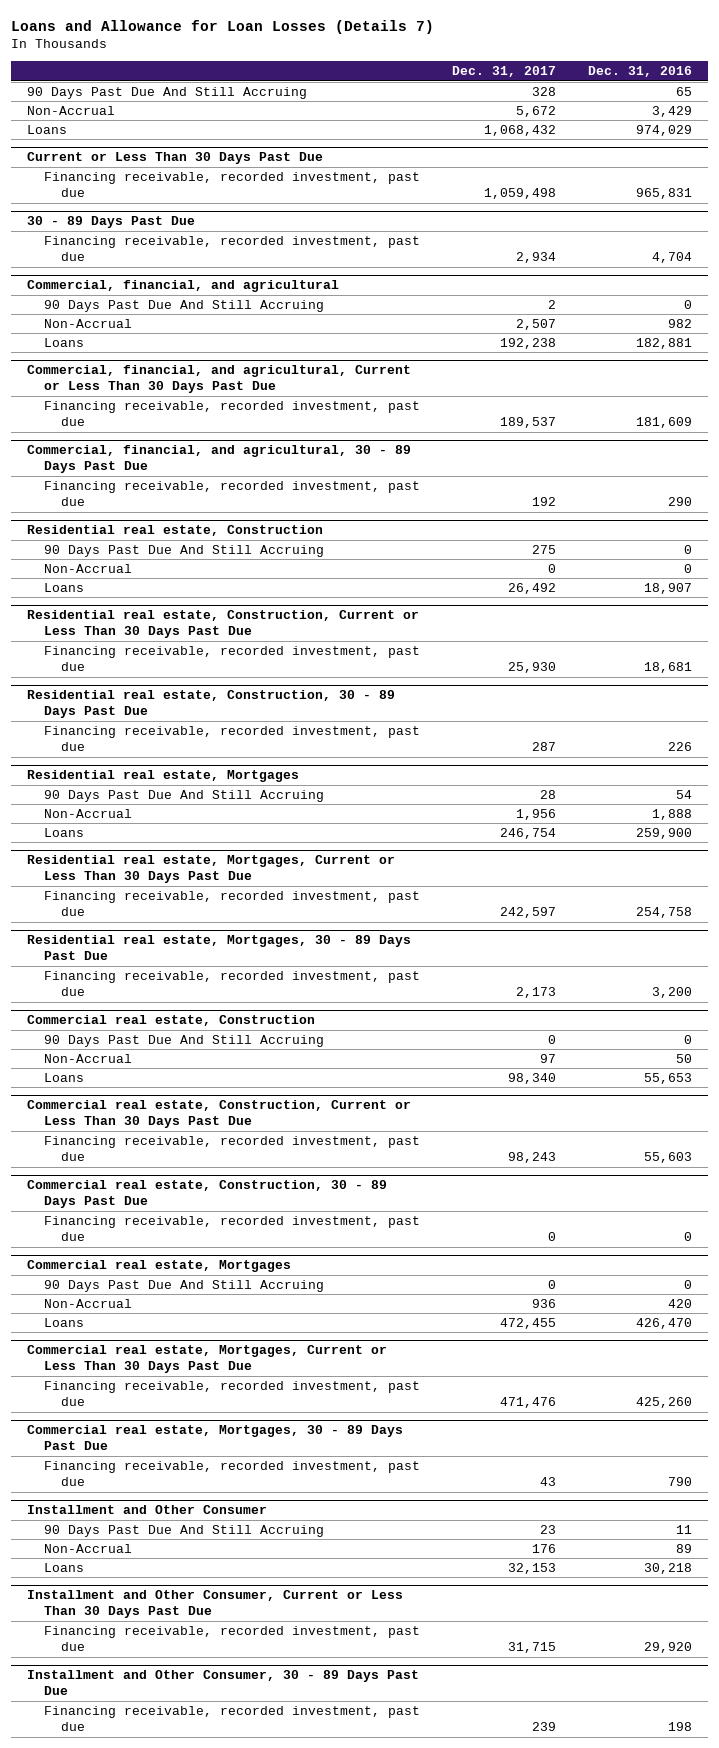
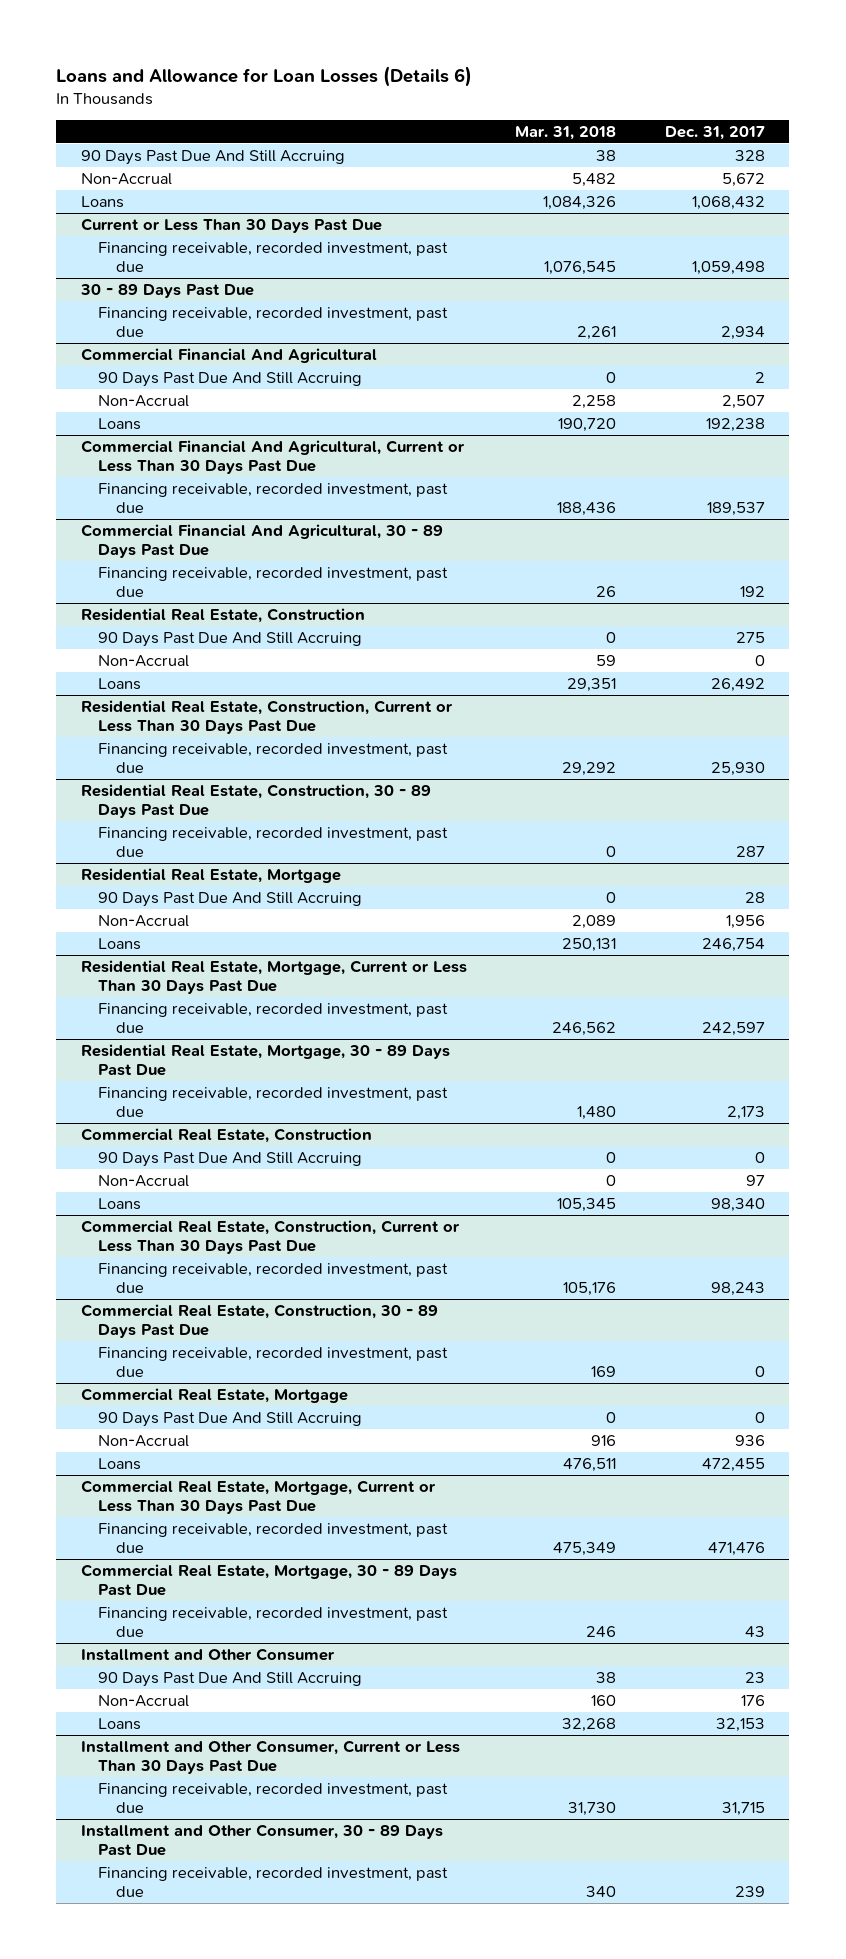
- Loans and Allowance for Loan Losses (Details 7)
+ Loans and Allowance for Loan Losses (Details 6)
- | Dec. 31, 2017 | Dec. 31, 2016
+ | Mar. 31, 2018 | Dec. 31, 2017
- Commercial, financial, and agricultural
+ Commercial Financial And Agricultural
- Commercial, financial, and agricultural, Current or Less Than 30 Days Past Due
+ Commercial Financial And Agricultural, Current or Less Than 30 Days Past Due
- Commercial, financial, and agricultural, 30 - 89 Days Past Due
+ Commercial Financial And Agricultural, 30 - 89 Days Past Due
- Residential real estate, Construction
+ Residential Real Estate, Construction
- Residential real estate, Construction, Current or Less Than 30 Days Past Due
+ Residential Real Estate, Construction, Current or Less Than 30 Days Past Due
- Residential real estate, Construction, 30 - 89 Days Past Due
+ Residential Real Estate, Construction, 30 - 89 Days Past Due
- Residential real estate, Mortgages
+ Residential Real Estate, Mortgage
- Residential real estate, Mortgages, Current or Less Than 30 Days Past Due
+ Residential Real Estate, Mortgage, Current or Less Than 30 Days Past Due
- Residential real estate, Mortgages, 30 - 89 Days Past Due
+ Residential Real Estate, Mortgage, 30 - 89 Days Past Due
- Commercial real estate, Construction
+ Commercial Real Estate, Construction
- Commercial real estate, Construction, Current or Less Than 30 Days Past Due
+ Commercial Real Estate, Construction, Current or Less Than 30 Days Past Due
- Commercial real estate, Construction, 30 - 89 Days Past Due
+ Commercial Real Estate, Construction, 30 - 89 Days Past Due
- Commercial real estate, Mortgages
+ Commercial Real Estate, Mortgage
- Commercial real estate, Mortgages, Current or Less Than 30 Days Past Due
+ Commercial Real Estate, Mortgage, Current or Less Than 30 Days Past Due
- Commercial real estate, Mortgages, 30 - 89 Days Past Due
+ Commercial Real Estate, Mortgage, 30 - 89 Days Past Due

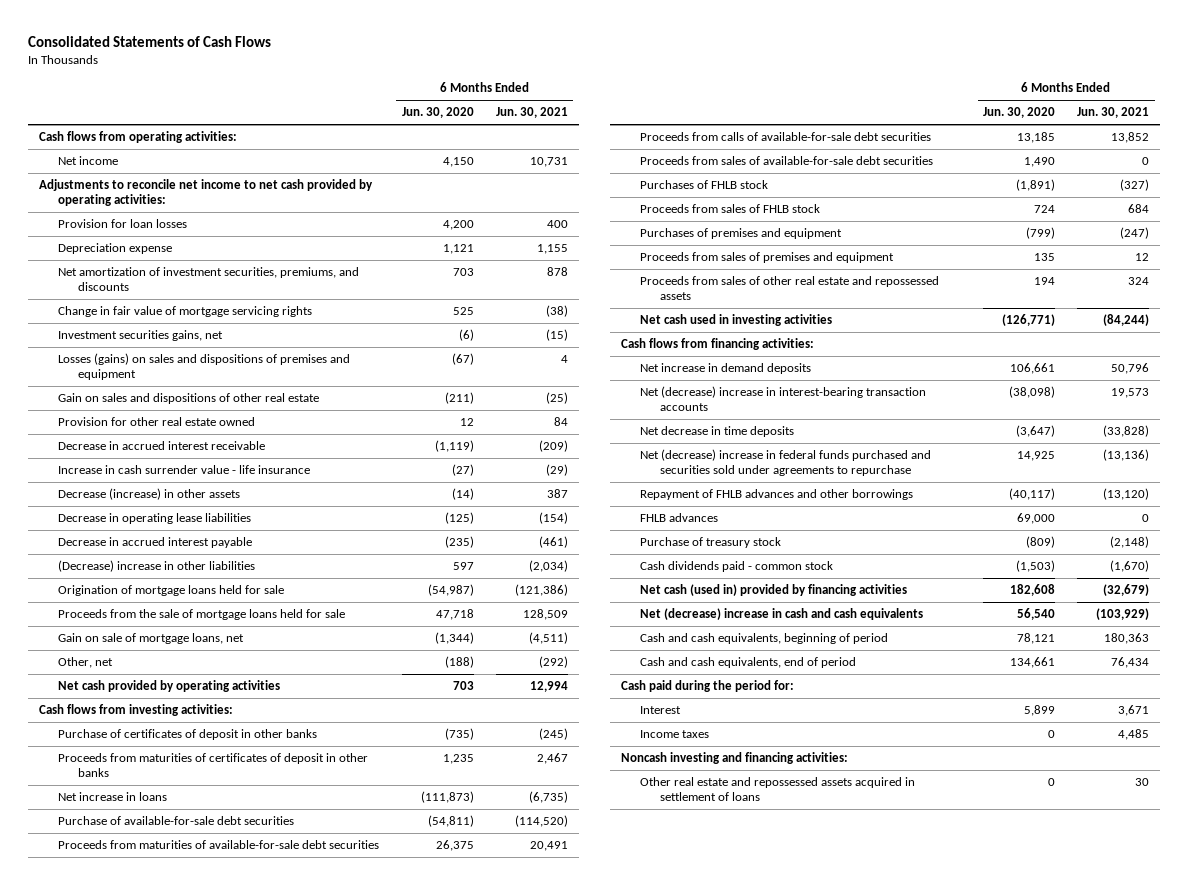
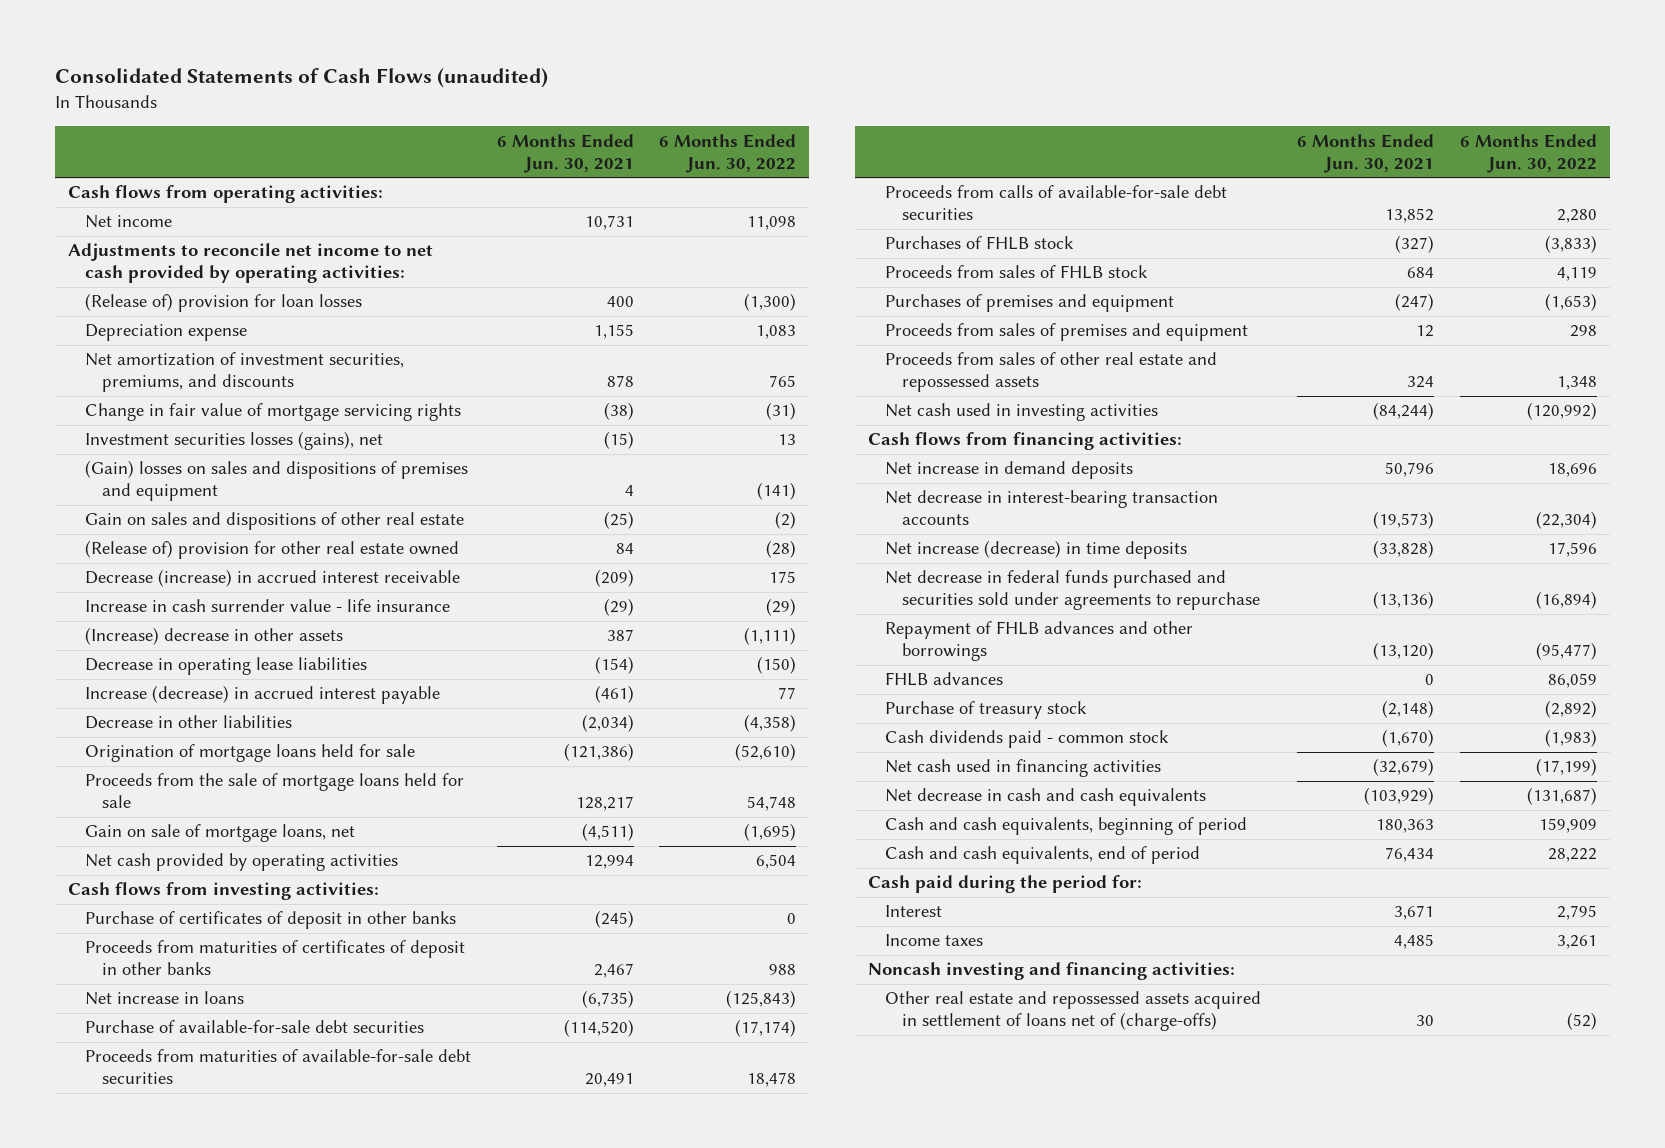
- Consolidated Statements of Cash Flows
+ Consolidated Statements of Cash Flows (unaudited)
- | 6 Months Ended Jun. 30, 2020 | 6 Months Ended Jun. 30, 2021
+ | 6 Months Ended Jun. 30, 2021 | 6 Months Ended Jun. 30, 2022
- Provision for loan losses | 4,200 | 400
+ (Release of) provision for loan losses | 400 | (1,300)
- Investment securities gains, net | (6) | (15)
- Losses (gains) on sales and dispositions of premises and equipment | (67) | 4
+ Investment securities losses (gains), net | (15) | 13
+ (Gain) losses on sales and dispositions of premises and equipment | 4 | (141)
- Provision for other real estate owned | 12 | 84
- Decrease in accrued interest receivable | (1,119) | (209)
+ (Release of) provision for other real estate owned | 84 | (28)
+ Decrease (increase) in accrued interest receivable | (209) | 175
- Decrease (increase) in other assets | (14) | 387
+ (Increase) decrease in other assets | 387 | (1,111)
- Decrease in accrued interest payable | (235) | (461)
- (Decrease) increase in other liabilities | 597 | (2,034)
+ Increase (decrease) in accrued interest payable | (461) | 77
+ Decrease in other liabilities | (2,034) | (4,358)
- Proceeds from the sale of mortgage loans held for sale | 47,718 | 128,509
+ Proceeds from the sale of mortgage loans held for sale | 128,217 | 54,748
- Other, net | (188) | (292)
- Proceeds from sales of available-for-sale debt securities | 1,490 | 0
- Net (decrease) increase in interest-bearing transaction accounts | (38,098) | 19,573
- Net decrease in time deposits | (3,647) | (33,828)
- Net (decrease) increase in federal funds purchased and securities sold under agreements to repurchase | 14,925 | (13,136)
+ Net decrease in interest-bearing transaction accounts | (19,573) | (22,304)
+ Net increase (decrease) in time deposits | (33,828) | 17,596
+ Net decrease in federal funds purchased and securities sold under agreements to repurchase | (13,136) | (16,894)
- Net cash (used in) provided by financing activities | 182,608 | (32,679)
- Net (decrease) increase in cash and cash equivalents | 56,540 | (103,929)
+ Net cash used in financing activities | (32,679) | (17,199)
+ Net decrease in cash and cash equivalents | (103,929) | (131,687)
- Other real estate and repossessed assets acquired in settlement of loans | 0 | 30
+ Other real estate and repossessed assets acquired in settlement of loans net of (charge-offs) | 30 | (52)

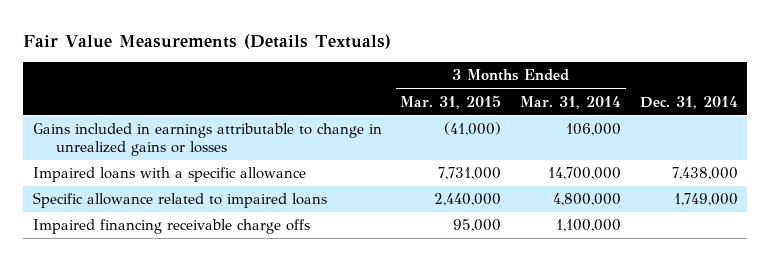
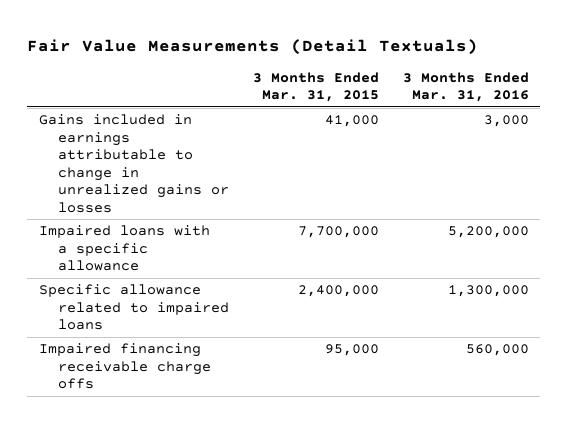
- Fair Value Measurements (Details Textuals)
+ Fair Value Measurements (Detail Textuals)
- | 3 Months Ended Mar. 31, 2015 | 3 Months Ended Mar. 31, 2014 | Dec. 31, 2014
+ | 3 Months Ended Mar. 31, 2015 | 3 Months Ended Mar. 31, 2016
- Gains included in earnings attributable to change in unrealized gains or losses | (41,000) | 106,000 |
- Impaired loans with a specific allowance | 7,731,000 | 14,700,000 | 7,438,000
- Specific allowance related to impaired loans | 2,440,000 | 4,800,000 | 1,749,000
+ Gains included in earnings attributable to change in unrealized gains or losses | 41,000 | 3,000
+ Impaired loans with a specific allowance | 7,700,000 | 5,200,000
+ Specific allowance related to impaired loans | 2,400,000 | 1,300,000

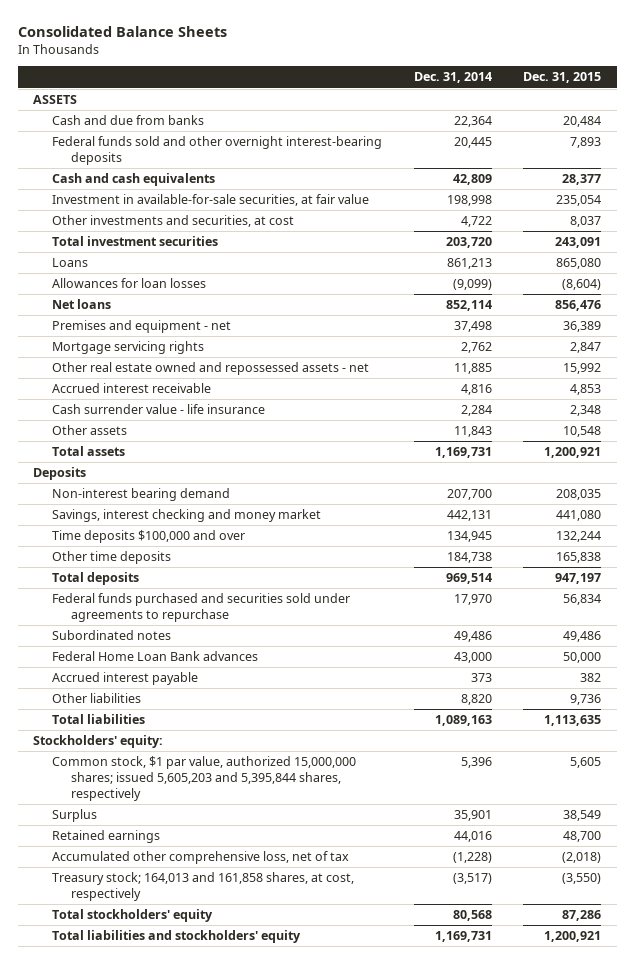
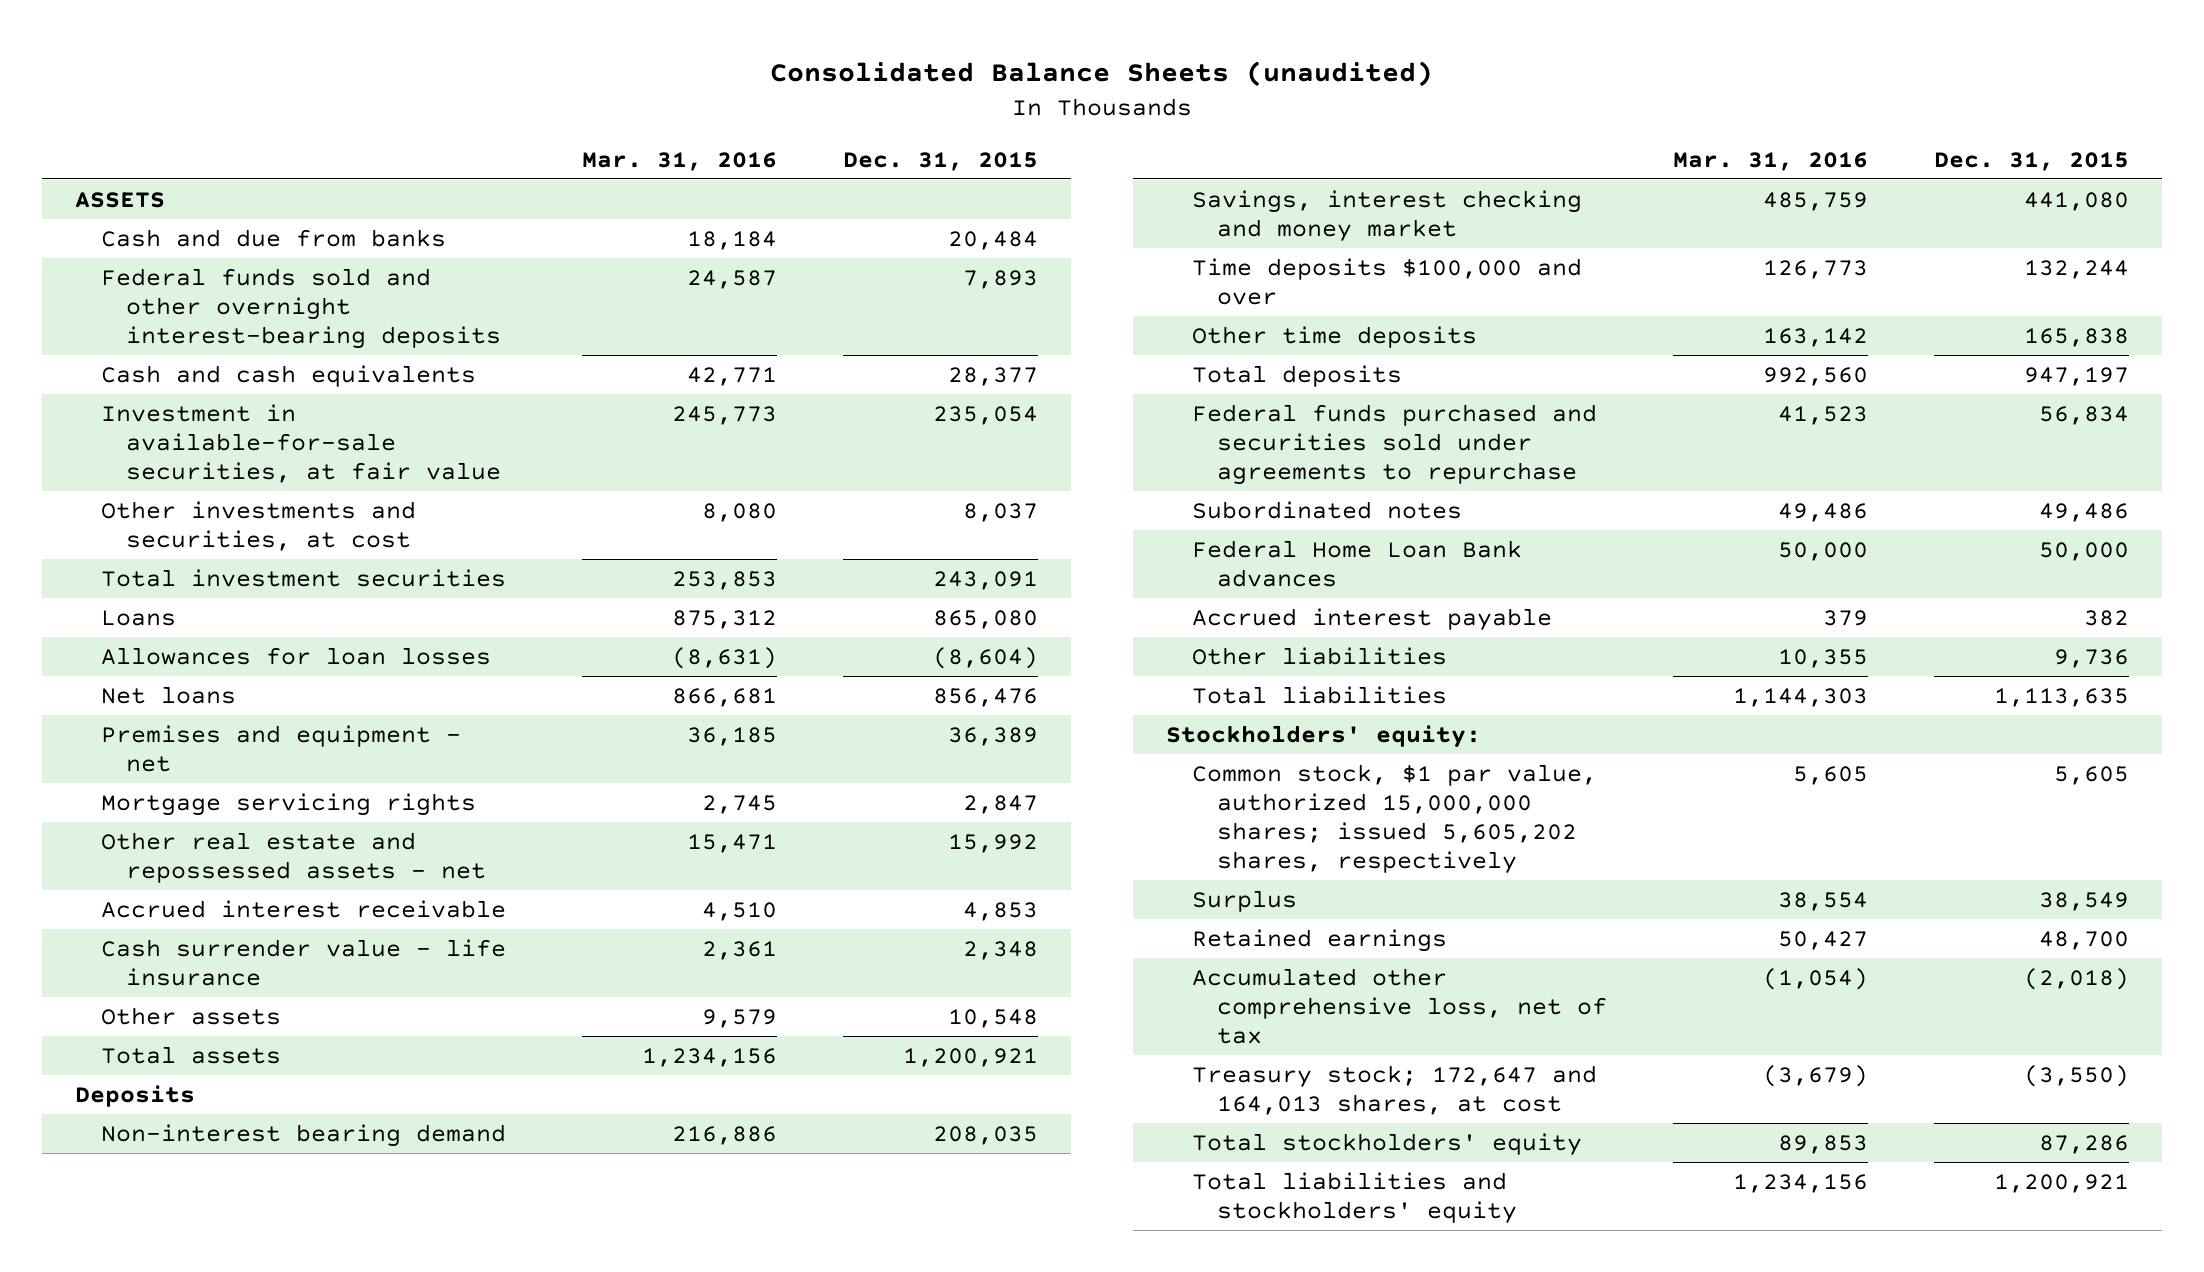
- Consolidated Balance Sheets
+ Consolidated Balance Sheets (unaudited)
- | Dec. 31, 2014 | Dec. 31, 2015
+ | Mar. 31, 2016 | Dec. 31, 2015
- Other real estate owned and repossessed assets - net | 11,885 | 15,992
+ Other real estate and repossessed assets - net | 15,471 | 15,992
- Common stock, $1 par value, authorized 15,000,000 shares; issued 5,605,203 and 5,395,844 shares, respectively | 5,396 | 5,605
+ Common stock, $1 par value, authorized 15,000,000 shares; issued 5,605,202 shares, respectively | 5,605 | 5,605
- Treasury stock; 164,013 and 161,858 shares, at cost, respectively | (3,517) | (3,550)
+ Treasury stock; 172,647 and 164,013 shares, at cost | (3,679) | (3,550)

